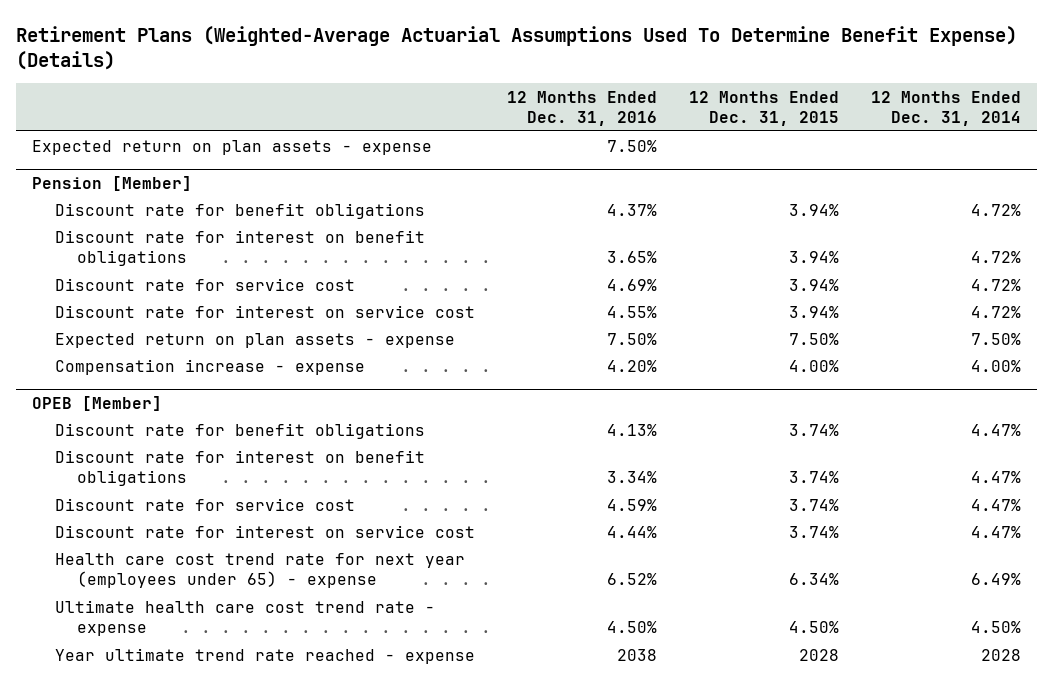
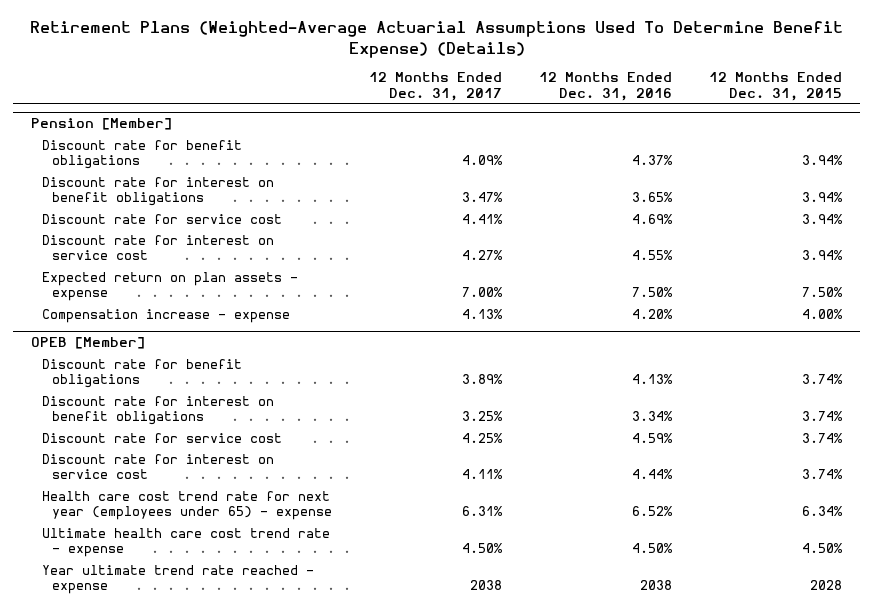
- | 12 Months Ended Dec. 31, 2016 | 12 Months Ended Dec. 31, 2015 | 12 Months Ended Dec. 31, 2014
+ | 12 Months Ended Dec. 31, 2017 | 12 Months Ended Dec. 31, 2016 | 12 Months Ended Dec. 31, 2015
- Expected return on plan assets - expense | 7.50% | |

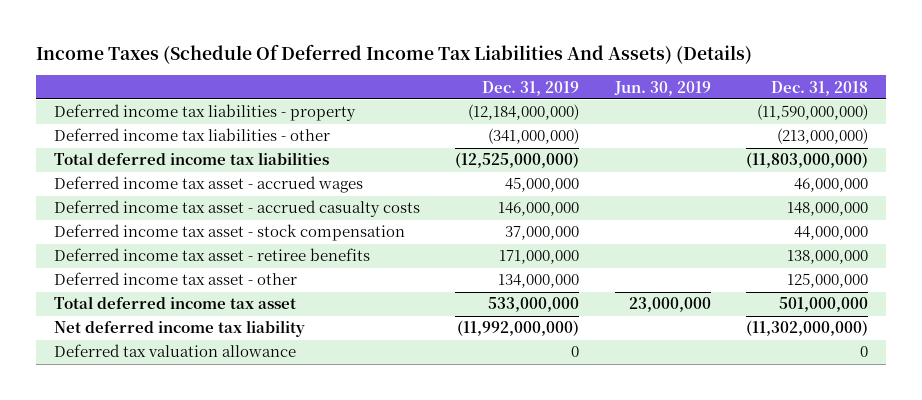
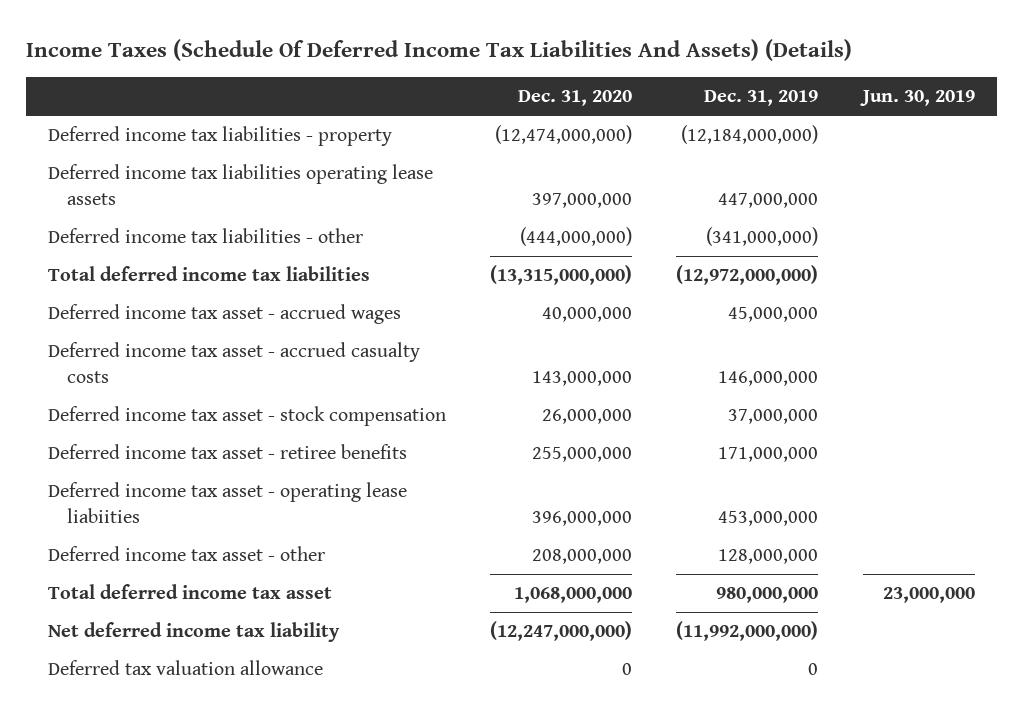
- | Dec. 31, 2019 | Jun. 30, 2019 | Dec. 31, 2018
+ | Dec. 31, 2020 | Dec. 31, 2019 | Jun. 30, 2019
+ Deferred income tax liabilities operating lease assets | 397,000,000 | 447,000,000 |
- Total deferred income tax liabilities | (12,525,000,000) | | (11,803,000,000)
+ Total deferred income tax liabilities | (13,315,000,000) | (12,972,000,000) |
- Deferred income tax asset - other | 134,000,000 | | 125,000,000
- Total deferred income tax asset | 533,000,000 | 23,000,000 | 501,000,000
+ Deferred income tax asset - operating lease liabiities | 396,000,000 | 453,000,000 |
+ Deferred income tax asset - other | 208,000,000 | 128,000,000 |
+ Total deferred income tax asset | 1,068,000,000 | 980,000,000 | 23,000,000

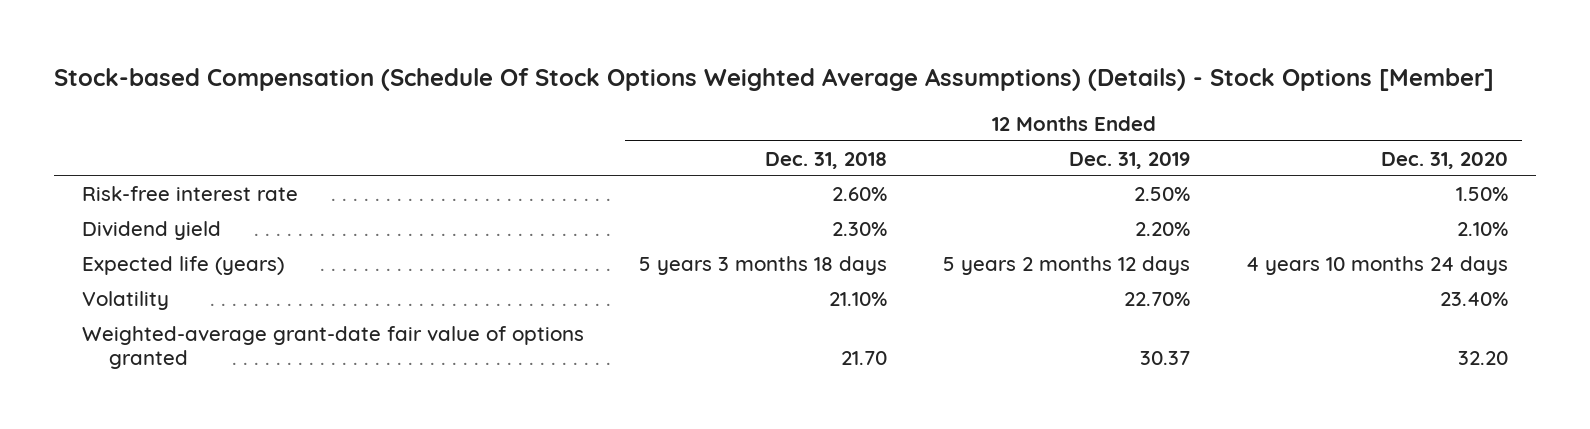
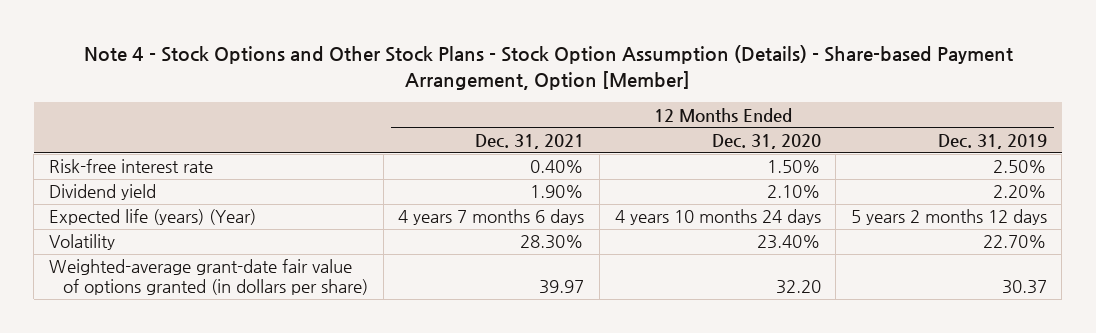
- Stock-based Compensation (Schedule Of Stock Options Weighted Average Assumptions) (Details) - Stock Options [Member]
+ Note 4 - Stock Options and Other Stock Plans - Stock Option Assumption (Details) - Share-based Payment Arrangement, Option [Member]
- | 12 Months Ended Dec. 31, 2018 | 12 Months Ended Dec. 31, 2019 | 12 Months Ended Dec. 31, 2020
+ | 12 Months Ended Dec. 31, 2021 | 12 Months Ended Dec. 31, 2020 | 12 Months Ended Dec. 31, 2019
- Expected life (years) | 5 years 3 months 18 days | 5 years 2 months 12 days | 4 years 10 months 24 days
+ Expected life (years) (Year) | 4 years 7 months 6 days | 4 years 10 months 24 days | 5 years 2 months 12 days
- Weighted-average grant-date fair value of options granted | 21.70 | 30.37 | 32.20
+ Weighted-average grant-date fair value of options granted (in dollars per share) | 39.97 | 32.20 | 30.37

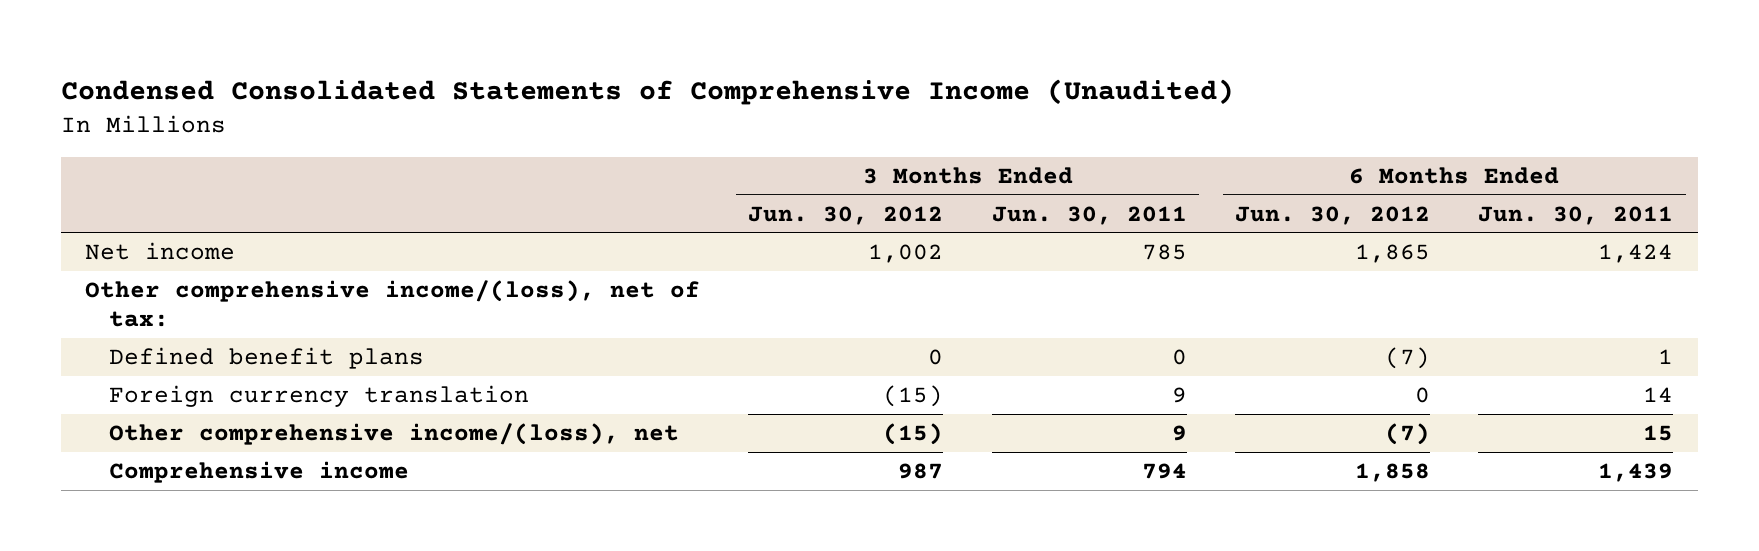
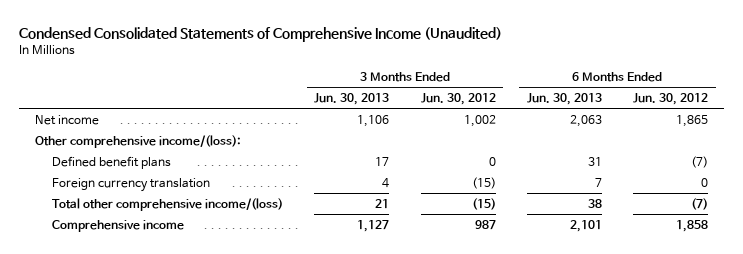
- | 3 Months Ended Jun. 30, 2012 | 3 Months Ended Jun. 30, 2011 | 6 Months Ended Jun. 30, 2012 | 6 Months Ended Jun. 30, 2011
+ | 3 Months Ended Jun. 30, 2013 | 3 Months Ended Jun. 30, 2012 | 6 Months Ended Jun. 30, 2013 | 6 Months Ended Jun. 30, 2012
- Other comprehensive income/(loss), net of tax:
+ Other comprehensive income/(loss):
- Other comprehensive income/(loss), net | (15) | 9 | (7) | 15
+ Total other comprehensive income/(loss) | 21 | (15) | 38 | (7)

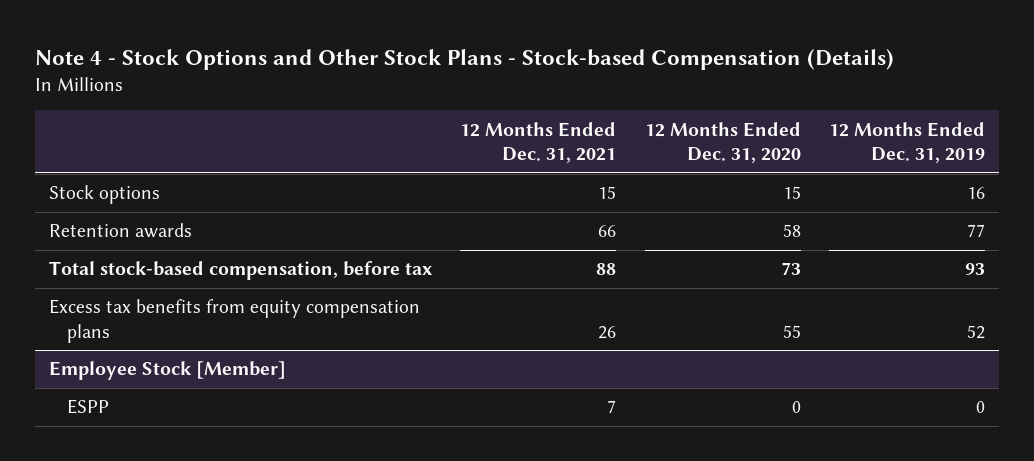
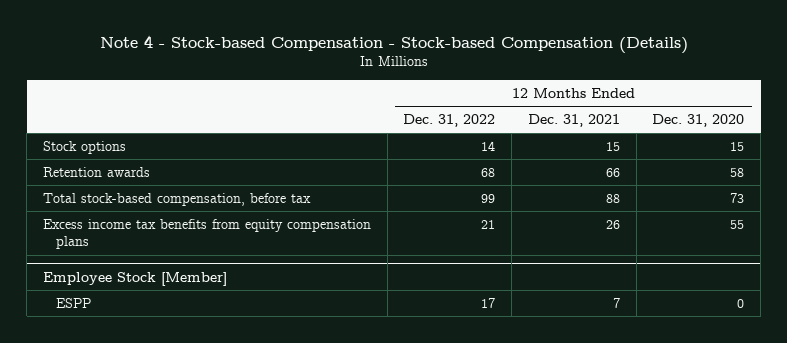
- Note 4 - Stock Options and Other Stock Plans - Stock-based Compensation (Details)
+ Note 4 - Stock-based Compensation - Stock-based Compensation (Details)
- | 12 Months Ended Dec. 31, 2021 | 12 Months Ended Dec. 31, 2020 | 12 Months Ended Dec. 31, 2019
+ | 12 Months Ended Dec. 31, 2022 | 12 Months Ended Dec. 31, 2021 | 12 Months Ended Dec. 31, 2020
- Excess tax benefits from equity compensation plans | 26 | 55 | 52
+ Excess income tax benefits from equity compensation plans | 21 | 26 | 55

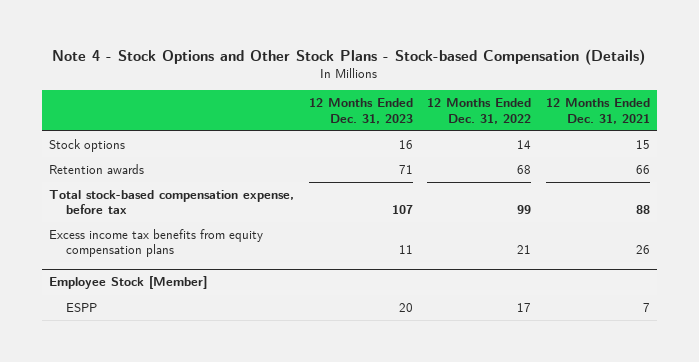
- Note 4 - Stock-based Compensation - Stock-based Compensation (Details)
+ Note 4 - Stock Options and Other Stock Plans - Stock-based Compensation (Details)
- | 12 Months Ended Dec. 31, 2022 | 12 Months Ended Dec. 31, 2021 | 12 Months Ended Dec. 31, 2020
+ | 12 Months Ended Dec. 31, 2023 | 12 Months Ended Dec. 31, 2022 | 12 Months Ended Dec. 31, 2021
- Total stock-based compensation, before tax | 99 | 88 | 73
+ Total stock-based compensation expense, before tax | 107 | 99 | 88

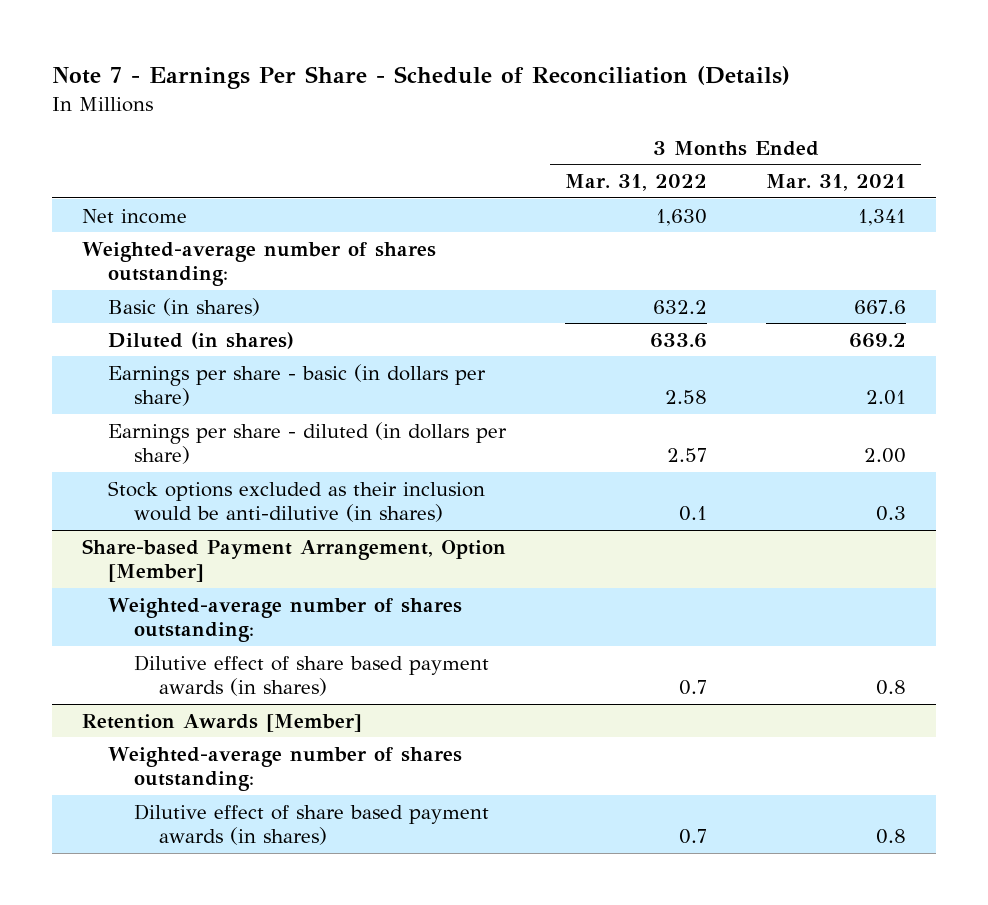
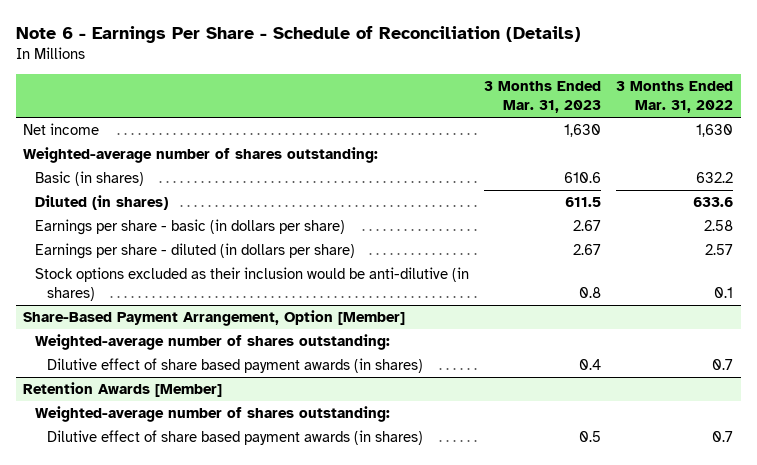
- Note 7 - Earnings Per Share - Schedule of Reconciliation (Details)
+ Note 6 - Earnings Per Share - Schedule of Reconciliation (Details)
- | 3 Months Ended Mar. 31, 2022 | 3 Months Ended Mar. 31, 2021
+ | 3 Months Ended Mar. 31, 2023 | 3 Months Ended Mar. 31, 2022
- Share-based Payment Arrangement, Option [Member]
+ Share-Based Payment Arrangement, Option [Member]

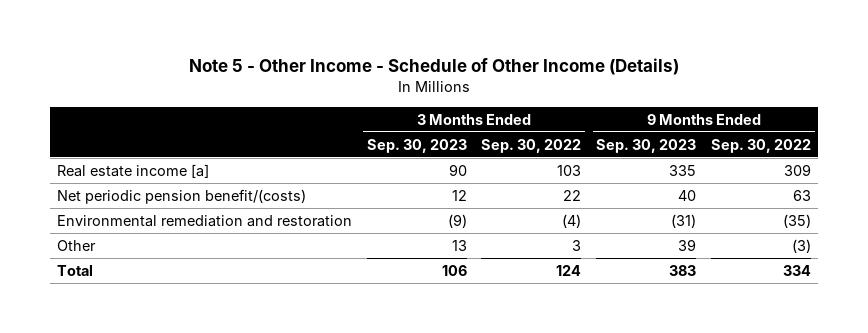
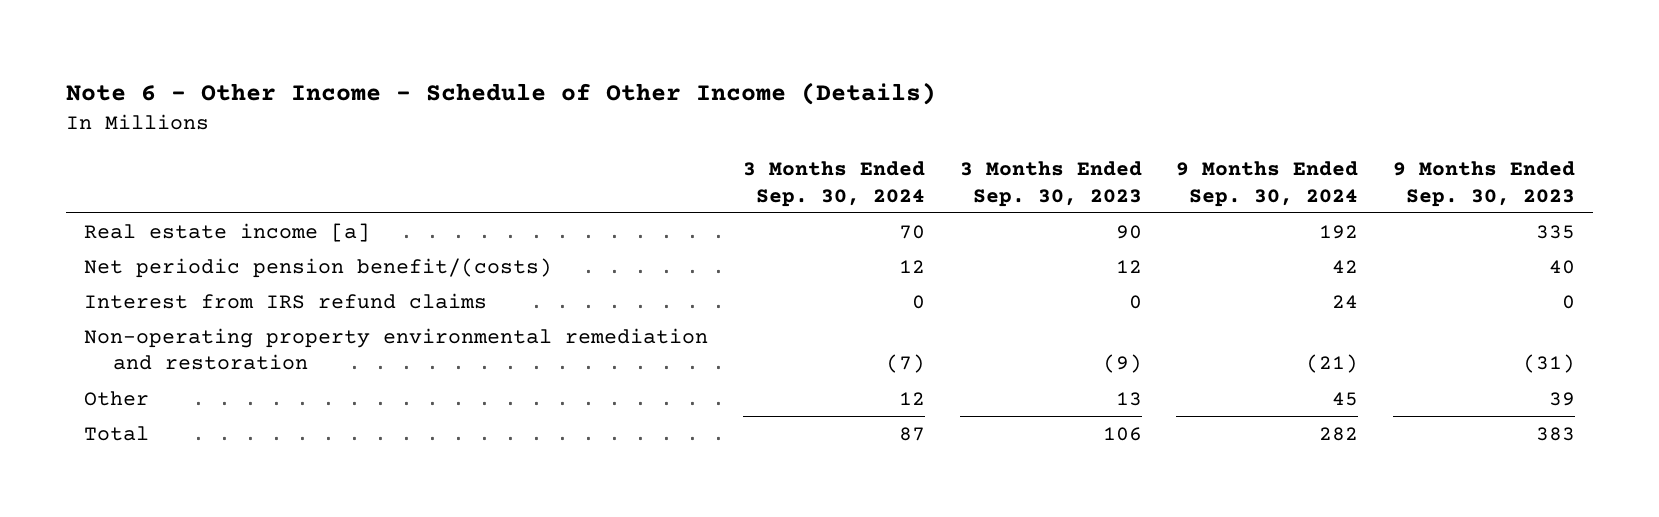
- Note 5 - Other Income - Schedule of Other Income (Details)
+ Note 6 - Other Income - Schedule of Other Income (Details)
- | 3 Months Ended Sep. 30, 2023 | 3 Months Ended Sep. 30, 2022 | 9 Months Ended Sep. 30, 2023 | 9 Months Ended Sep. 30, 2022
+ | 3 Months Ended Sep. 30, 2024 | 3 Months Ended Sep. 30, 2023 | 9 Months Ended Sep. 30, 2024 | 9 Months Ended Sep. 30, 2023
- Environmental remediation and restoration | (9) | (4) | (31) | (35)
+ Interest from IRS refund claims | 0 | 0 | 24 | 0
+ Non-operating property environmental remediation and restoration | (7) | (9) | (21) | (31)

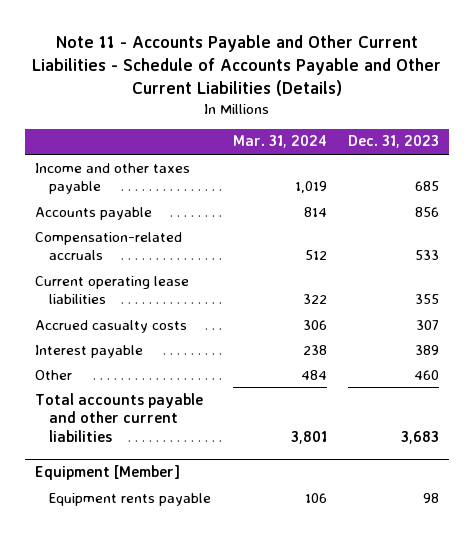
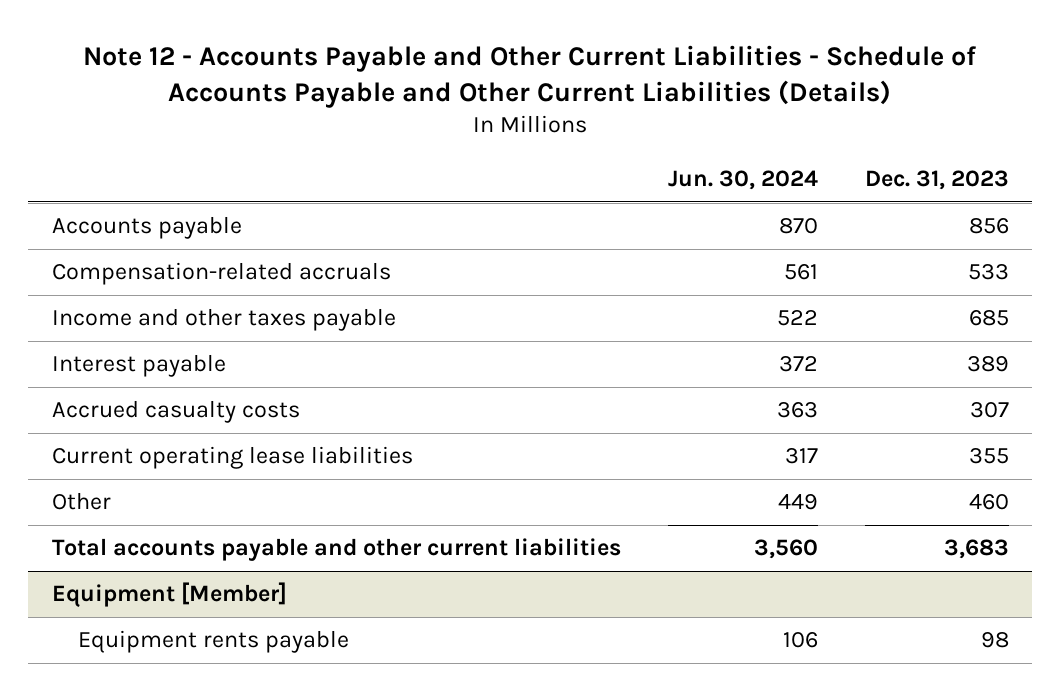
- Note 11 - Accounts Payable and Other Current Liabilities - Schedule of Accounts Payable and Other Current Liabilities (Details)
+ Note 12 - Accounts Payable and Other Current Liabilities - Schedule of Accounts Payable and Other Current Liabilities (Details)
- | Mar. 31, 2024 | Dec. 31, 2023
+ | Jun. 30, 2024 | Dec. 31, 2023
moved down: Income and other taxes payable | 522 | 685
moved down: Accrued casualty costs | 363 | 307
moved down: Current operating lease liabilities | 317 | 355

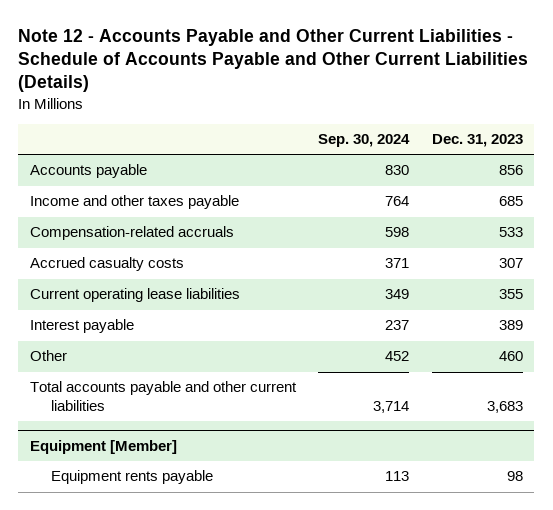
- | Jun. 30, 2024 | Dec. 31, 2023
+ | Sep. 30, 2024 | Dec. 31, 2023
moved down: Compensation-related accruals | 598 | 533
moved down: Interest payable | 237 | 389

